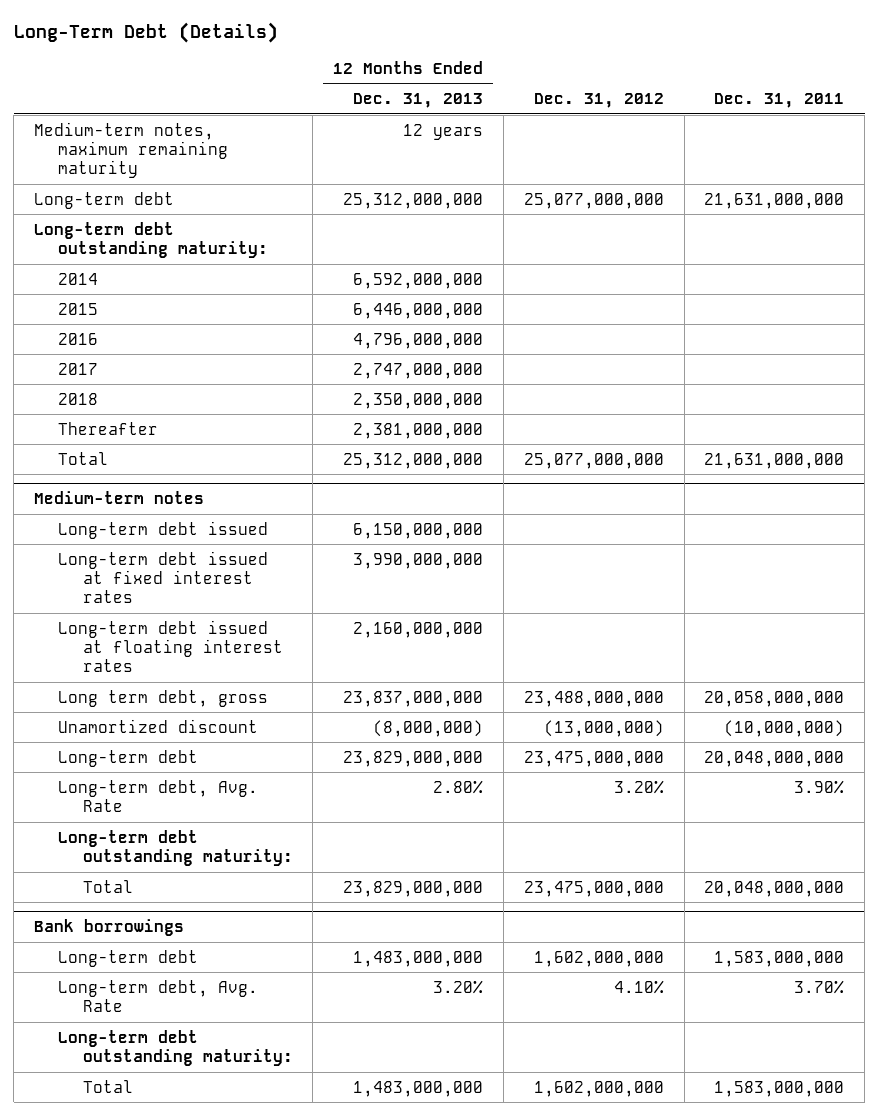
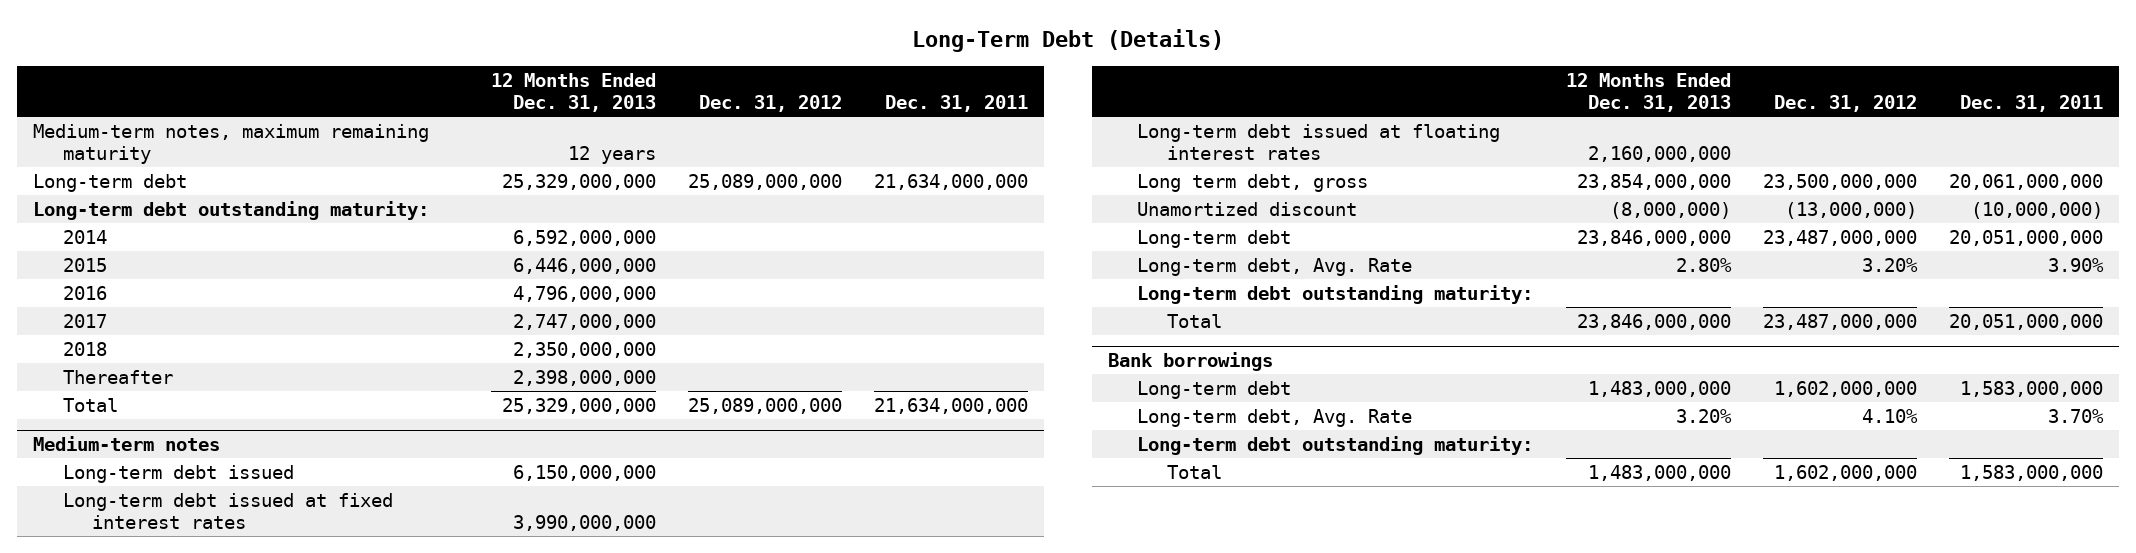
- Long-term debt | 25,312,000,000 | 25,077,000,000 | 21,631,000,000
+ Long-term debt | 25,329,000,000 | 25,089,000,000 | 21,634,000,000
- Thereafter | 2,381,000,000 | |
- Total | 25,312,000,000 | 25,077,000,000 | 21,631,000,000
+ Thereafter | 2,398,000,000 | |
+ Total | 25,329,000,000 | 25,089,000,000 | 21,634,000,000
@ Medium-term notes
- Long term debt, gross | 23,837,000,000 | 23,488,000,000 | 20,058,000,000
+ Long term debt, gross | 23,854,000,000 | 23,500,000,000 | 20,061,000,000
- Long-term debt | 23,829,000,000 | 23,475,000,000 | 20,048,000,000
+ Long-term debt | 23,846,000,000 | 23,487,000,000 | 20,051,000,000
- Total | 23,829,000,000 | 23,475,000,000 | 20,048,000,000
+ Total | 23,846,000,000 | 23,487,000,000 | 20,051,000,000

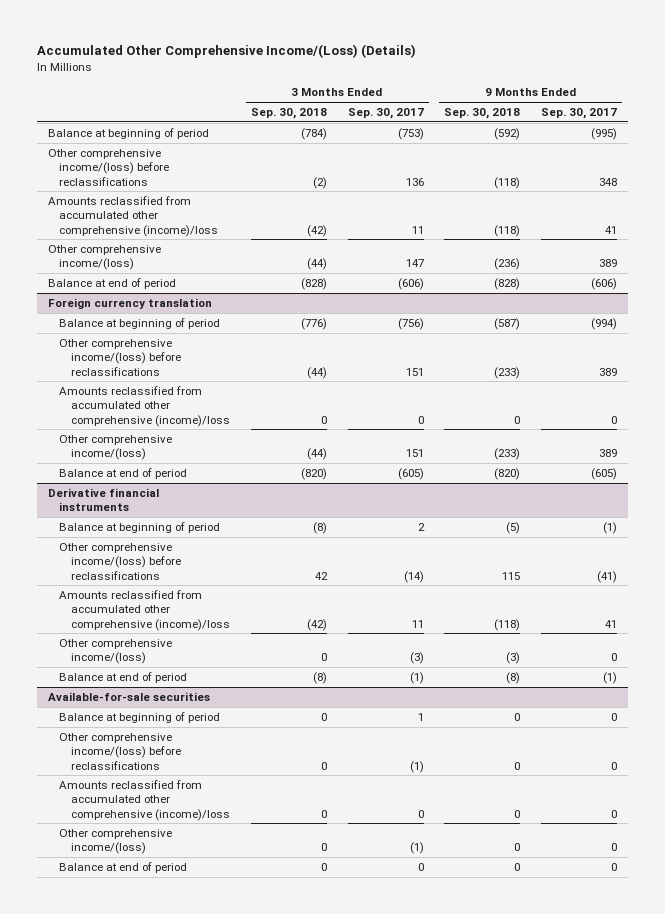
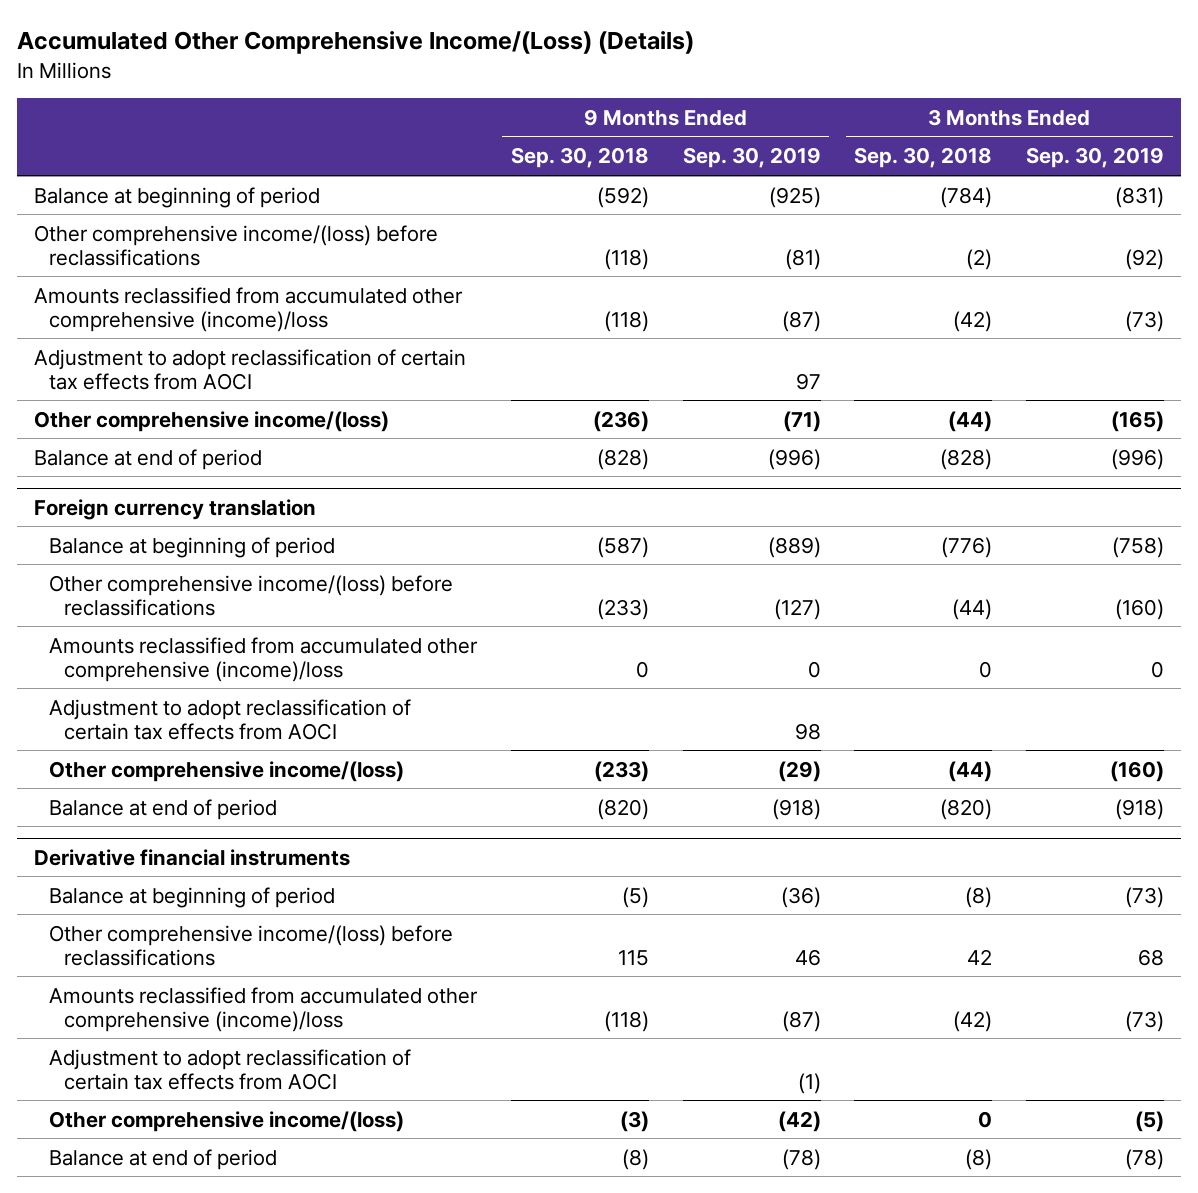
- | 3 Months Ended Sep. 30, 2018 | 3 Months Ended Sep. 30, 2017 | 9 Months Ended Sep. 30, 2018 | 9 Months Ended Sep. 30, 2017
+ | 9 Months Ended Sep. 30, 2018 | 9 Months Ended Sep. 30, 2019 | 3 Months Ended Sep. 30, 2018 | 3 Months Ended Sep. 30, 2019
+ Adjustment to adopt reclassification of certain tax effects from AOCI | | 97 | |
@ Foreign currency translation
+ Adjustment to adopt reclassification of certain tax effects from AOCI | | 98 | |
@ Derivative financial instruments
+ Adjustment to adopt reclassification of certain tax effects from AOCI | | (1) | |
- Available-for-sale securities
- Balance at beginning of period | 0 | 1 | 0 | 0
- Other comprehensive income/(loss) before reclassifications | 0 | (1) | 0 | 0
- Amounts reclassified from accumulated other comprehensive (income)/loss | 0 | 0 | 0 | 0
- Other comprehensive income/(loss) | 0 | (1) | 0 | 0
- Balance at end of period | 0 | 0 | 0 | 0

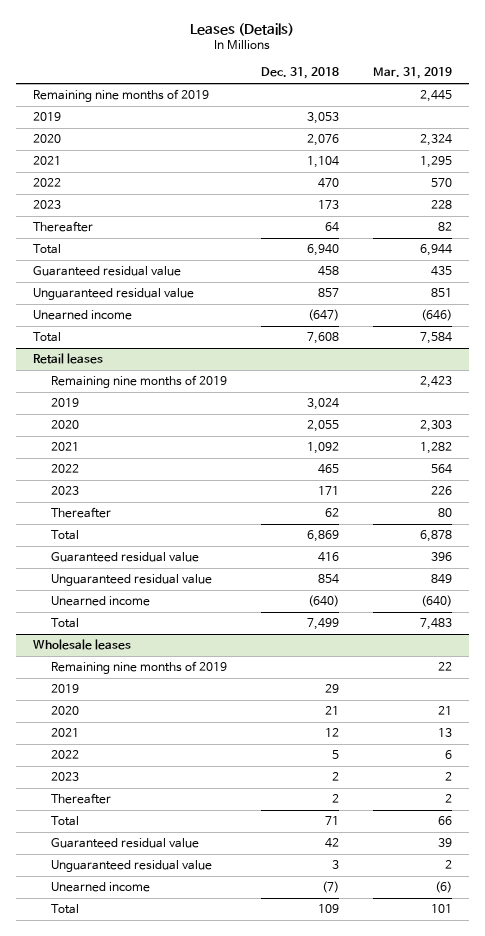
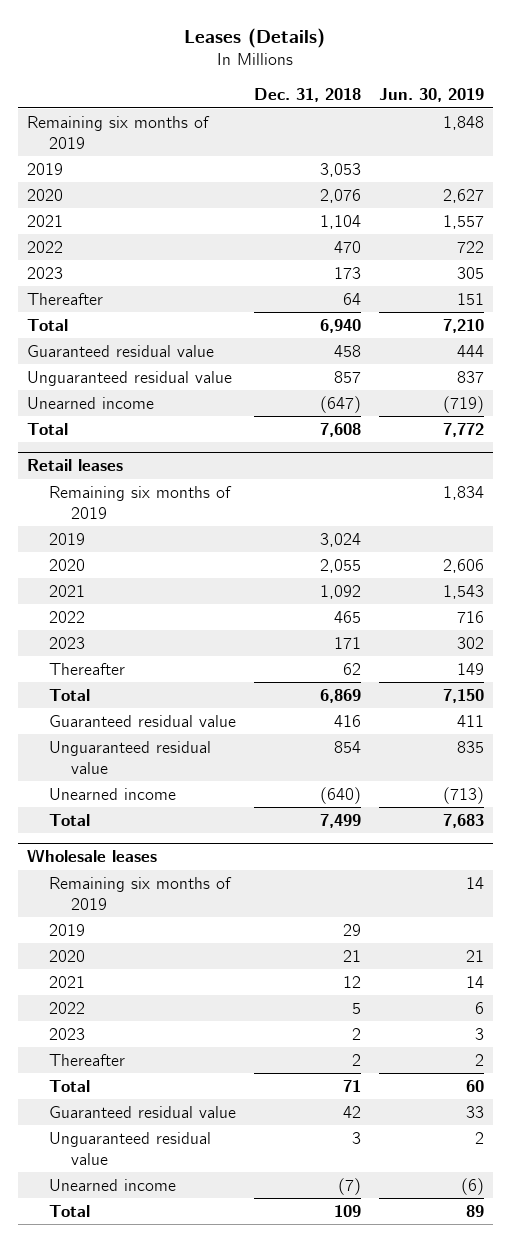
- | Dec. 31, 2018 | Mar. 31, 2019
+ | Dec. 31, 2018 | Jun. 30, 2019
- Remaining nine months of 2019 | | 2,445
+ Remaining six months of 2019 | | 1,848
@ Retail leases
- Remaining nine months of 2019 | | 2,423
+ Remaining six months of 2019 | | 1,834
@ Wholesale leases
- Remaining nine months of 2019 | | 22
+ Remaining six months of 2019 | | 14

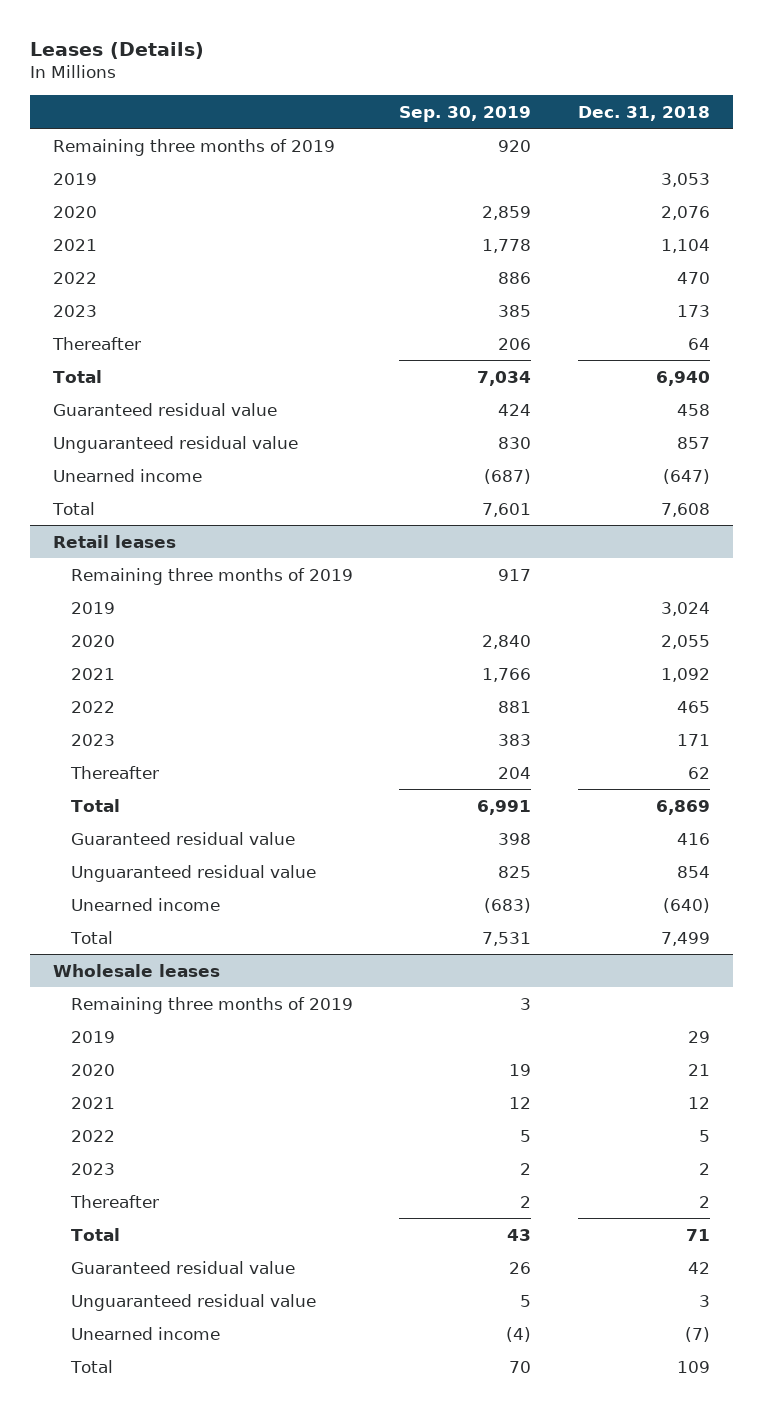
- | Dec. 31, 2018 | Jun. 30, 2019
+ | Sep. 30, 2019 | Dec. 31, 2018
- Remaining six months of 2019 | | 1,848
+ Remaining three months of 2019 | 920 |
@ Retail leases
- Remaining six months of 2019 | | 1,834
+ Remaining three months of 2019 | 917 |
@ Wholesale leases
- Remaining six months of 2019 | | 14
+ Remaining three months of 2019 | 3 |

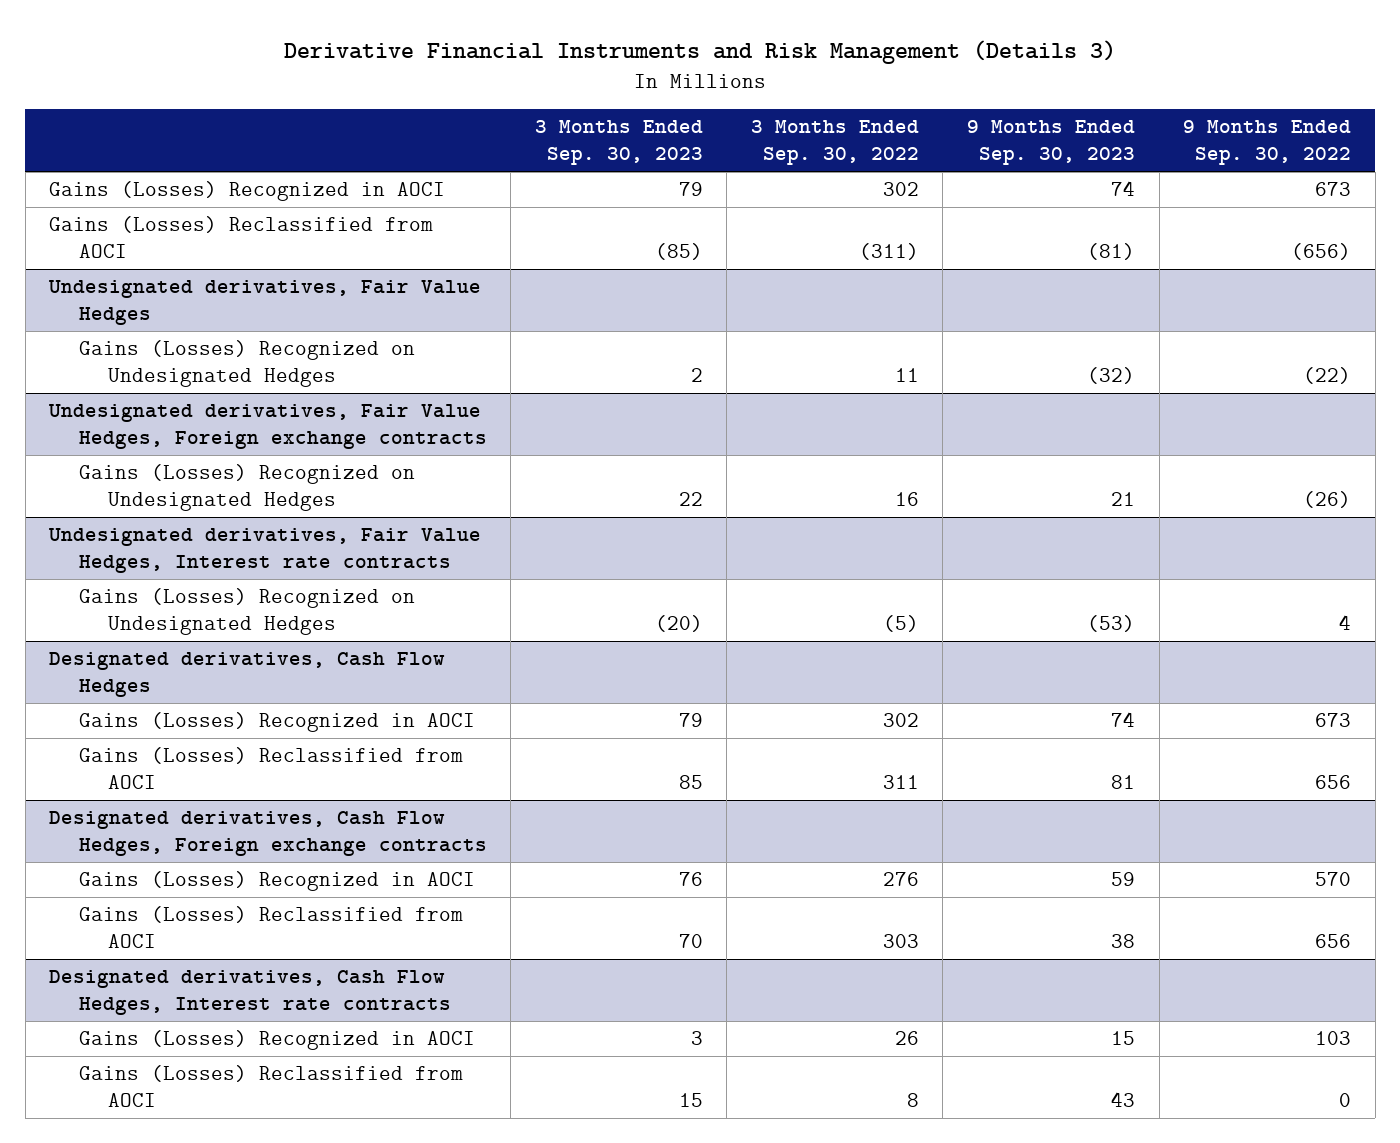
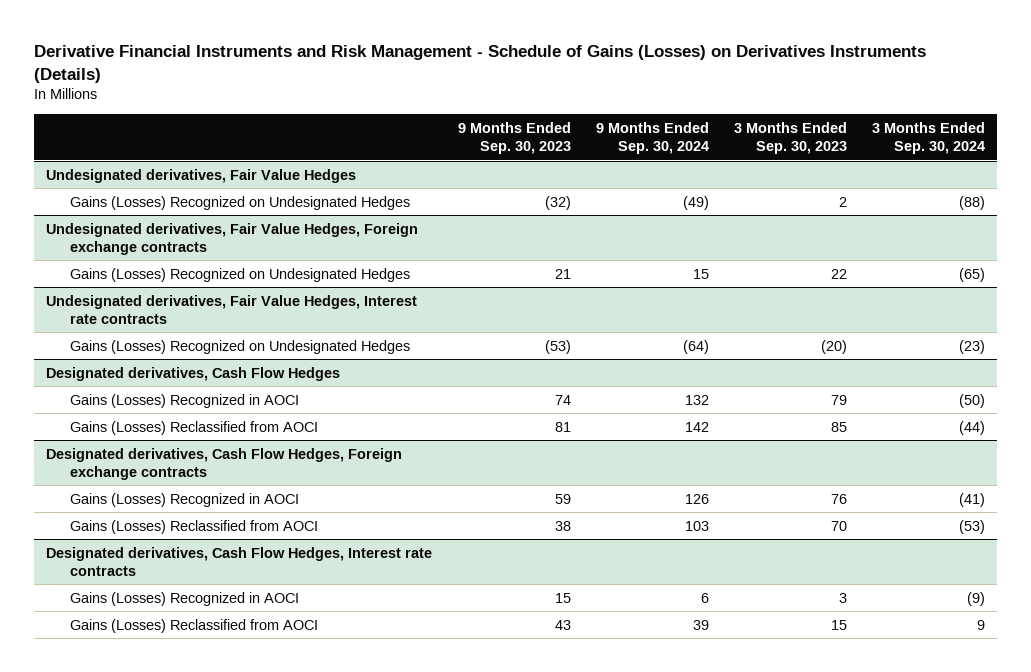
- Derivative Financial Instruments and Risk Management (Details 3)
+ Derivative Financial Instruments and Risk Management - Schedule of Gains (Losses) on Derivatives Instruments (Details)
- | 3 Months Ended Sep. 30, 2023 | 3 Months Ended Sep. 30, 2022 | 9 Months Ended Sep. 30, 2023 | 9 Months Ended Sep. 30, 2022
+ | 9 Months Ended Sep. 30, 2023 | 9 Months Ended Sep. 30, 2024 | 3 Months Ended Sep. 30, 2023 | 3 Months Ended Sep. 30, 2024
- Gains (Losses) Recognized in AOCI | 79 | 302 | 74 | 673
- Gains (Losses) Reclassified from AOCI | (85) | (311) | (81) | (656)

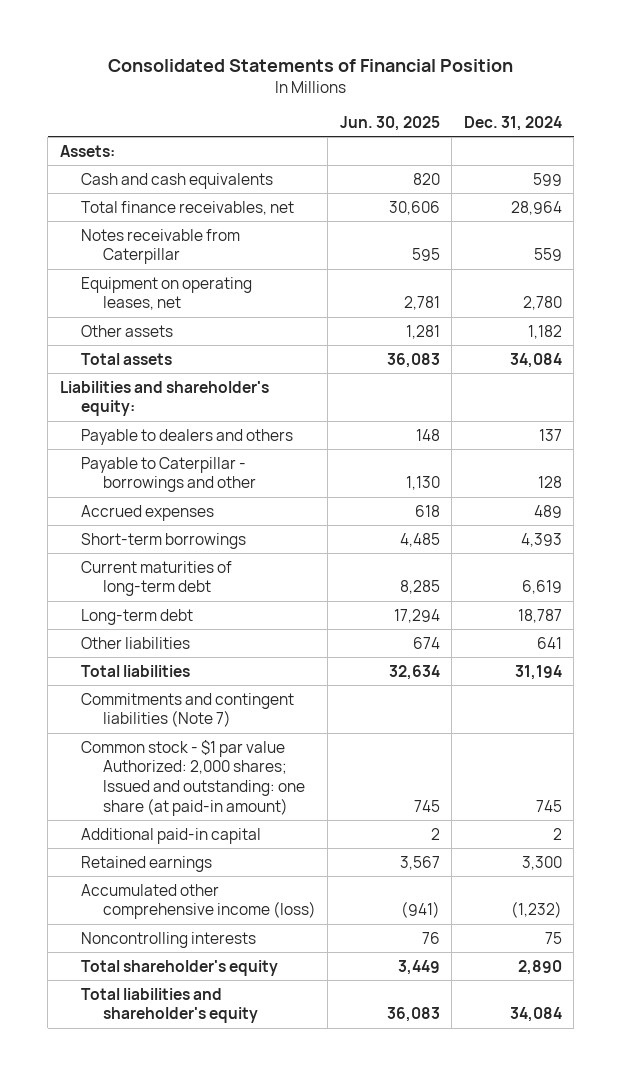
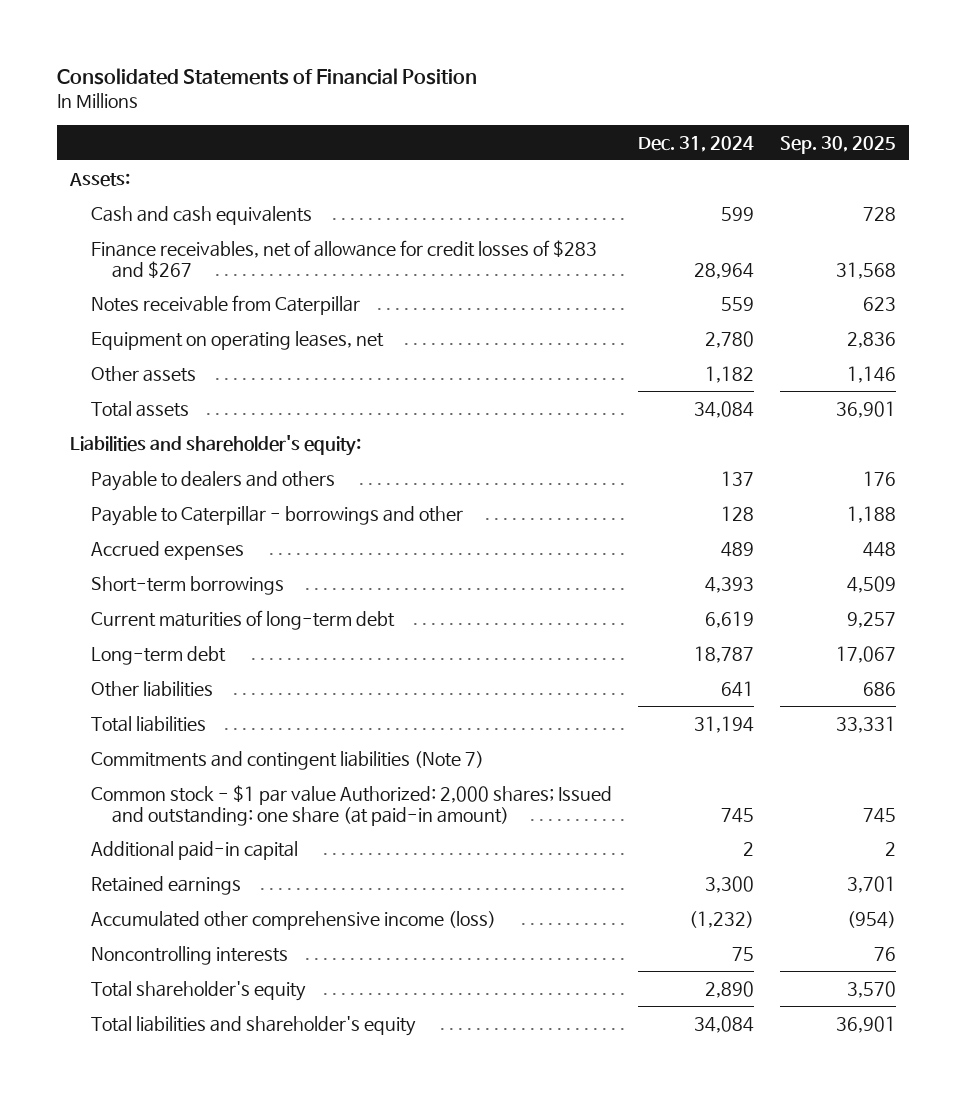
- | Jun. 30, 2025 | Dec. 31, 2024
+ | Dec. 31, 2024 | Sep. 30, 2025
- Total finance receivables, net | 30,606 | 28,964
+ Finance receivables, net of allowance for credit losses of $283 and $267 | 28,964 | 31,568

